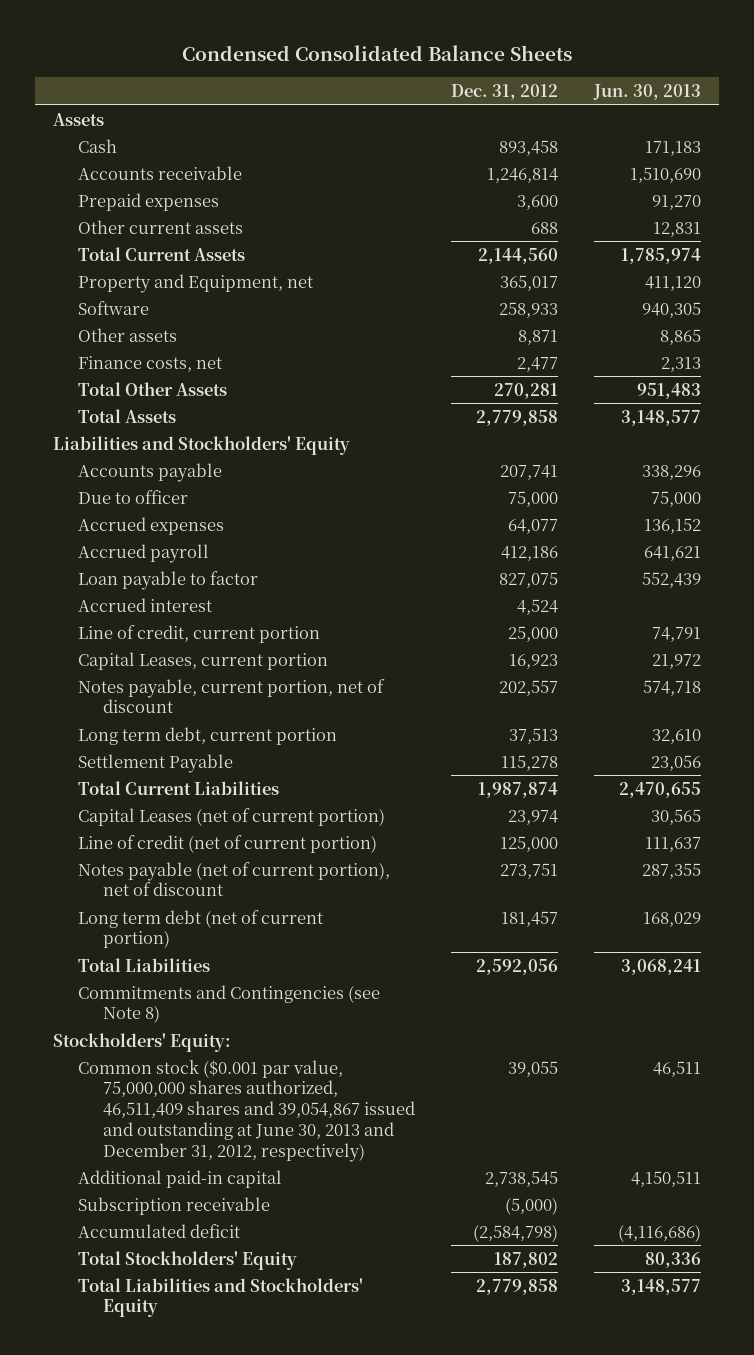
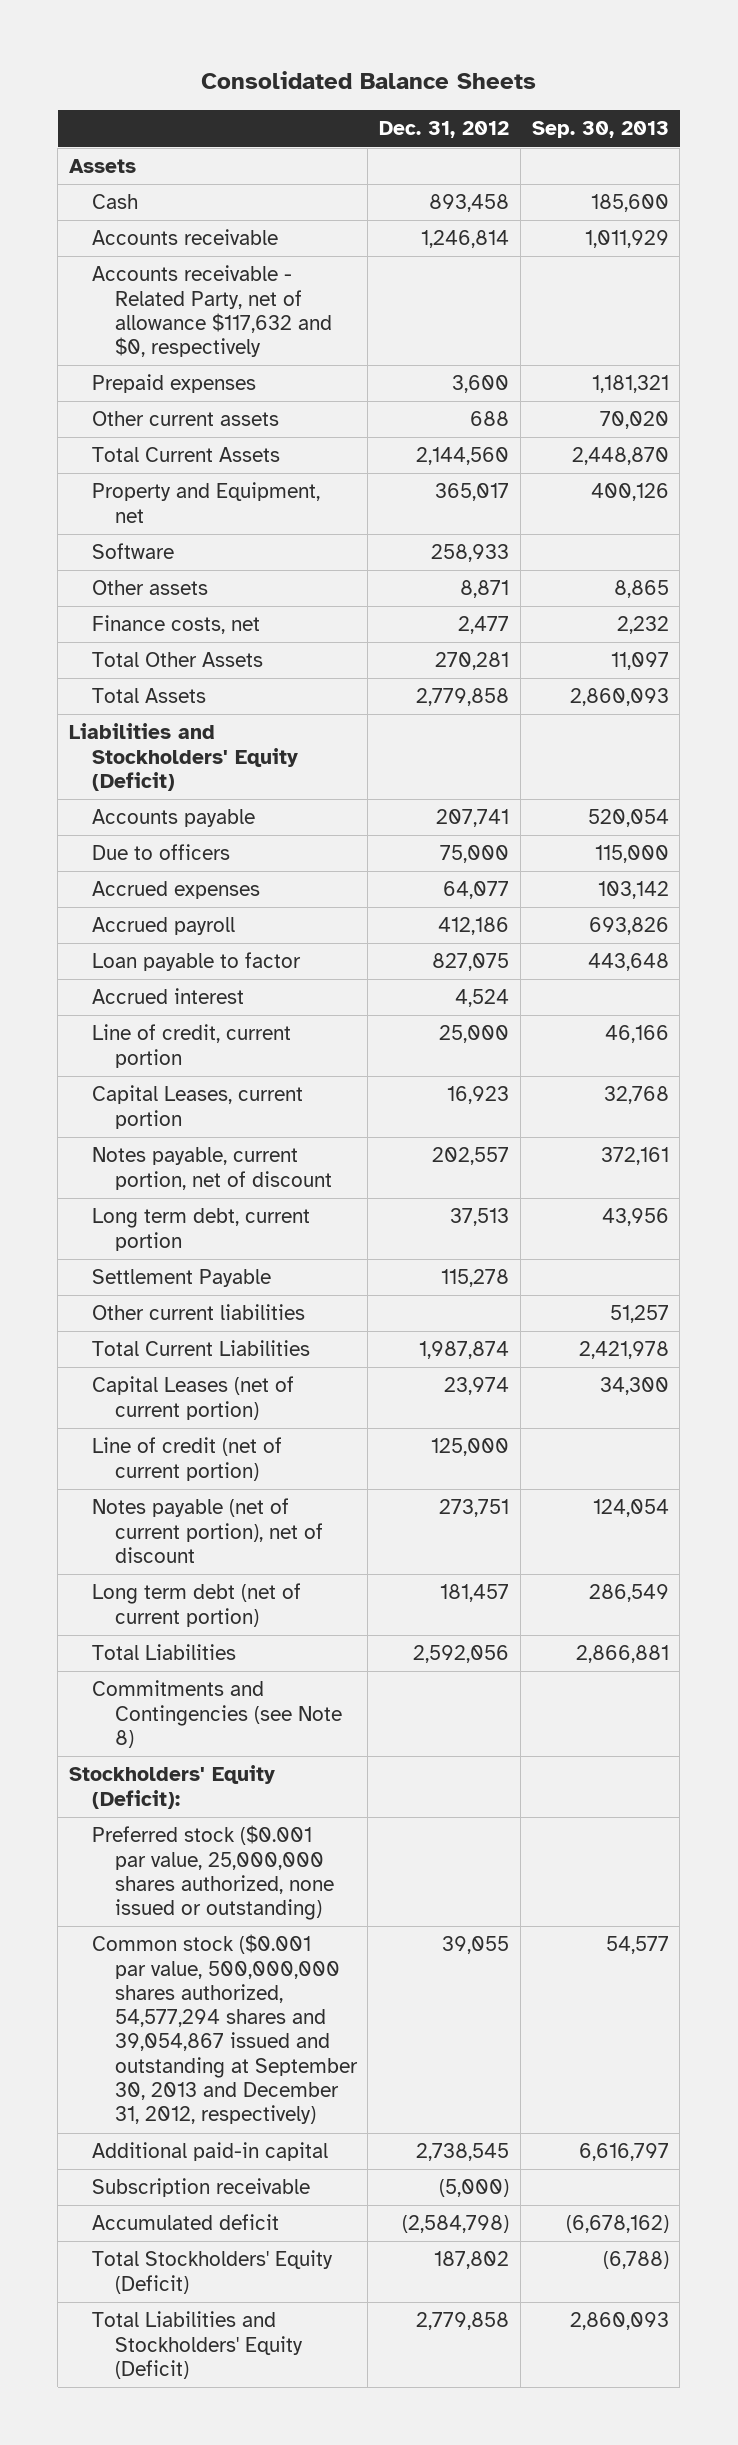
- Condensed Consolidated Balance Sheets
+ Consolidated Balance Sheets
- | Dec. 31, 2012 | Jun. 30, 2013
+ | Dec. 31, 2012 | Sep. 30, 2013
+ Accounts receivable - Related Party, net of allowance $117,632 and $0, respectively
- Liabilities and Stockholders' Equity
+ Liabilities and Stockholders' Equity (Deficit)
- Due to officer | 75,000 | 75,000
+ Due to officers | 75,000 | 115,000
+ Other current liabilities | | 51,257
- Stockholders' Equity:
- Common stock ($0.001 par value, 75,000,000 shares authorized, 46,511,409 shares and 39,054,867 issued and outstanding at June 30, 2013 and December 31, 2012, respectively) | 39,055 | 46,511
+ Stockholders' Equity (Deficit):
+ Preferred stock ($0.001 par value, 25,000,000 shares authorized, none issued or outstanding)
+ Common stock ($0.001 par value, 500,000,000 shares authorized, 54,577,294 shares and 39,054,867 issued and outstanding at September 30, 2013 and December 31, 2012, respectively) | 39,055 | 54,577
- Total Stockholders' Equity | 187,802 | 80,336
- Total Liabilities and Stockholders' Equity | 2,779,858 | 3,148,577
+ Total Stockholders' Equity (Deficit) | 187,802 | (6,788)
+ Total Liabilities and Stockholders' Equity (Deficit) | 2,779,858 | 2,860,093

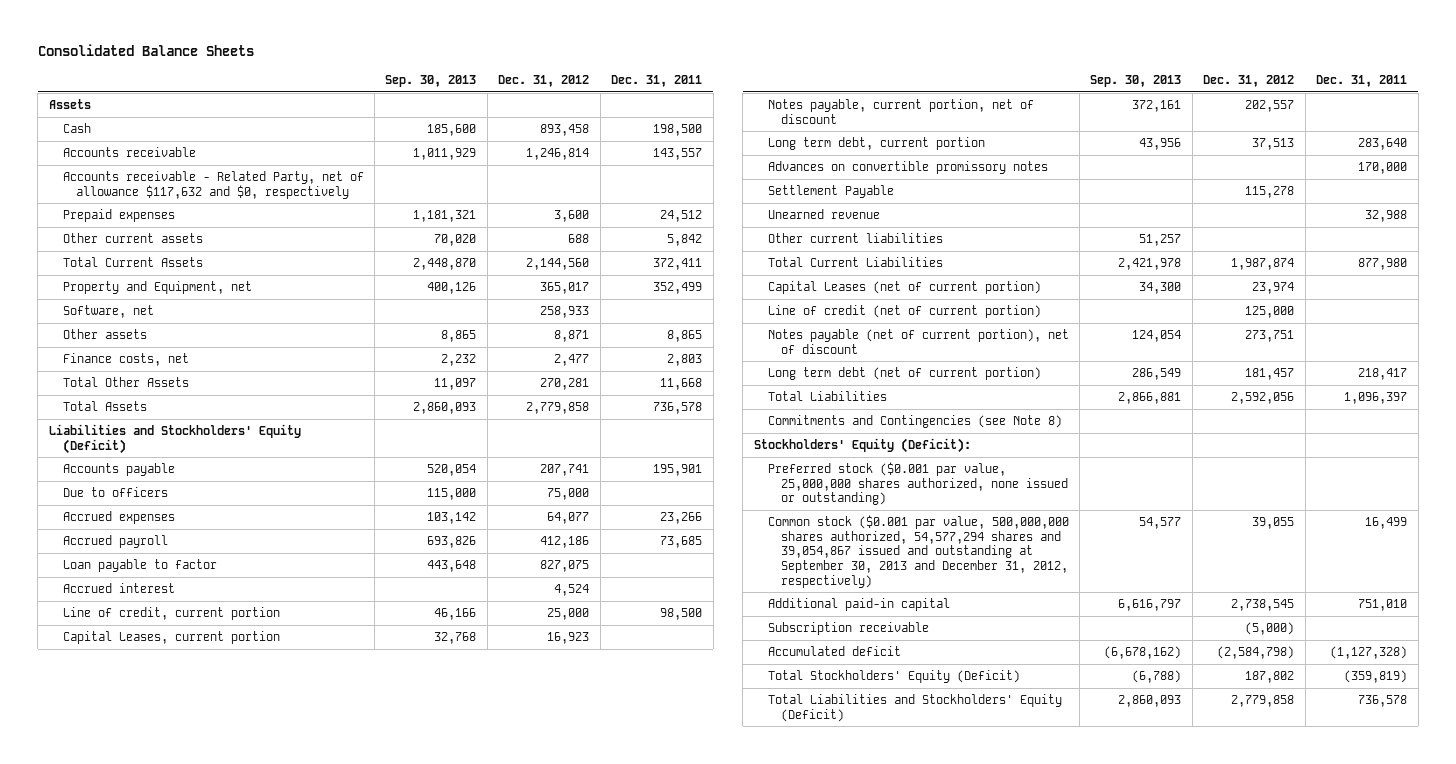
- | Dec. 31, 2012 | Sep. 30, 2013
+ | Sep. 30, 2013 | Dec. 31, 2012 | Dec. 31, 2011
- Software | 258,933 |
+ Software, net | | 258,933 |
+ Advances on convertible promissory notes | | | 170,000
+ Unearned revenue | | | 32,988

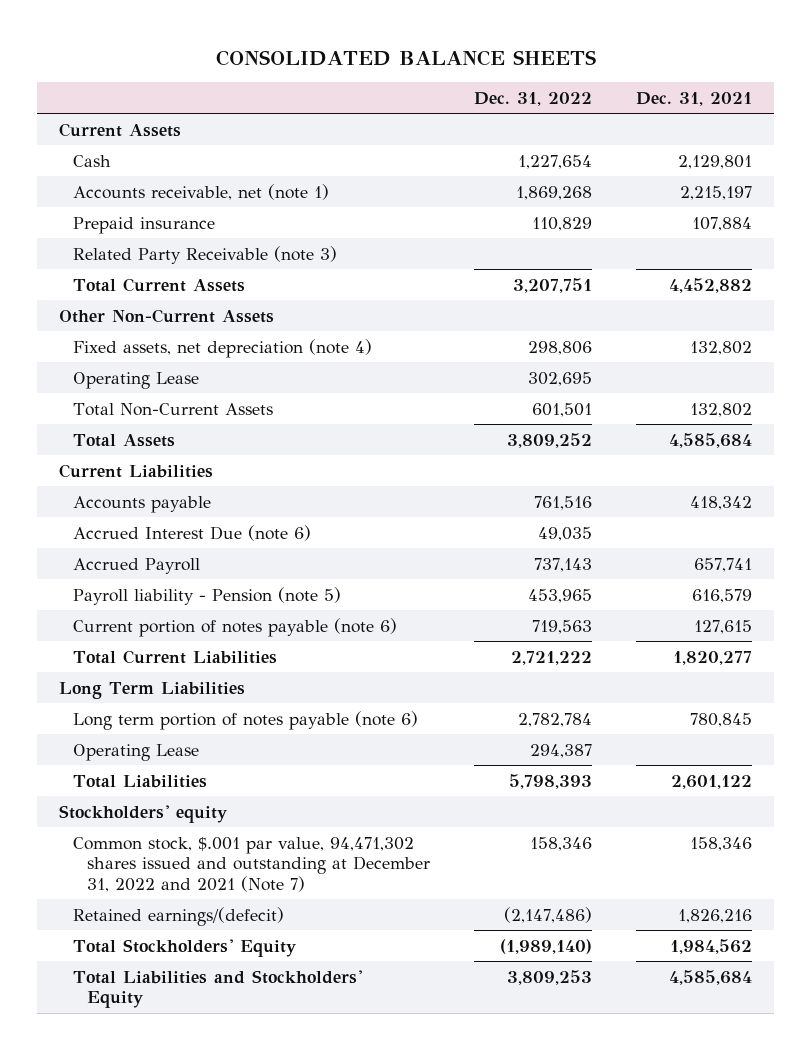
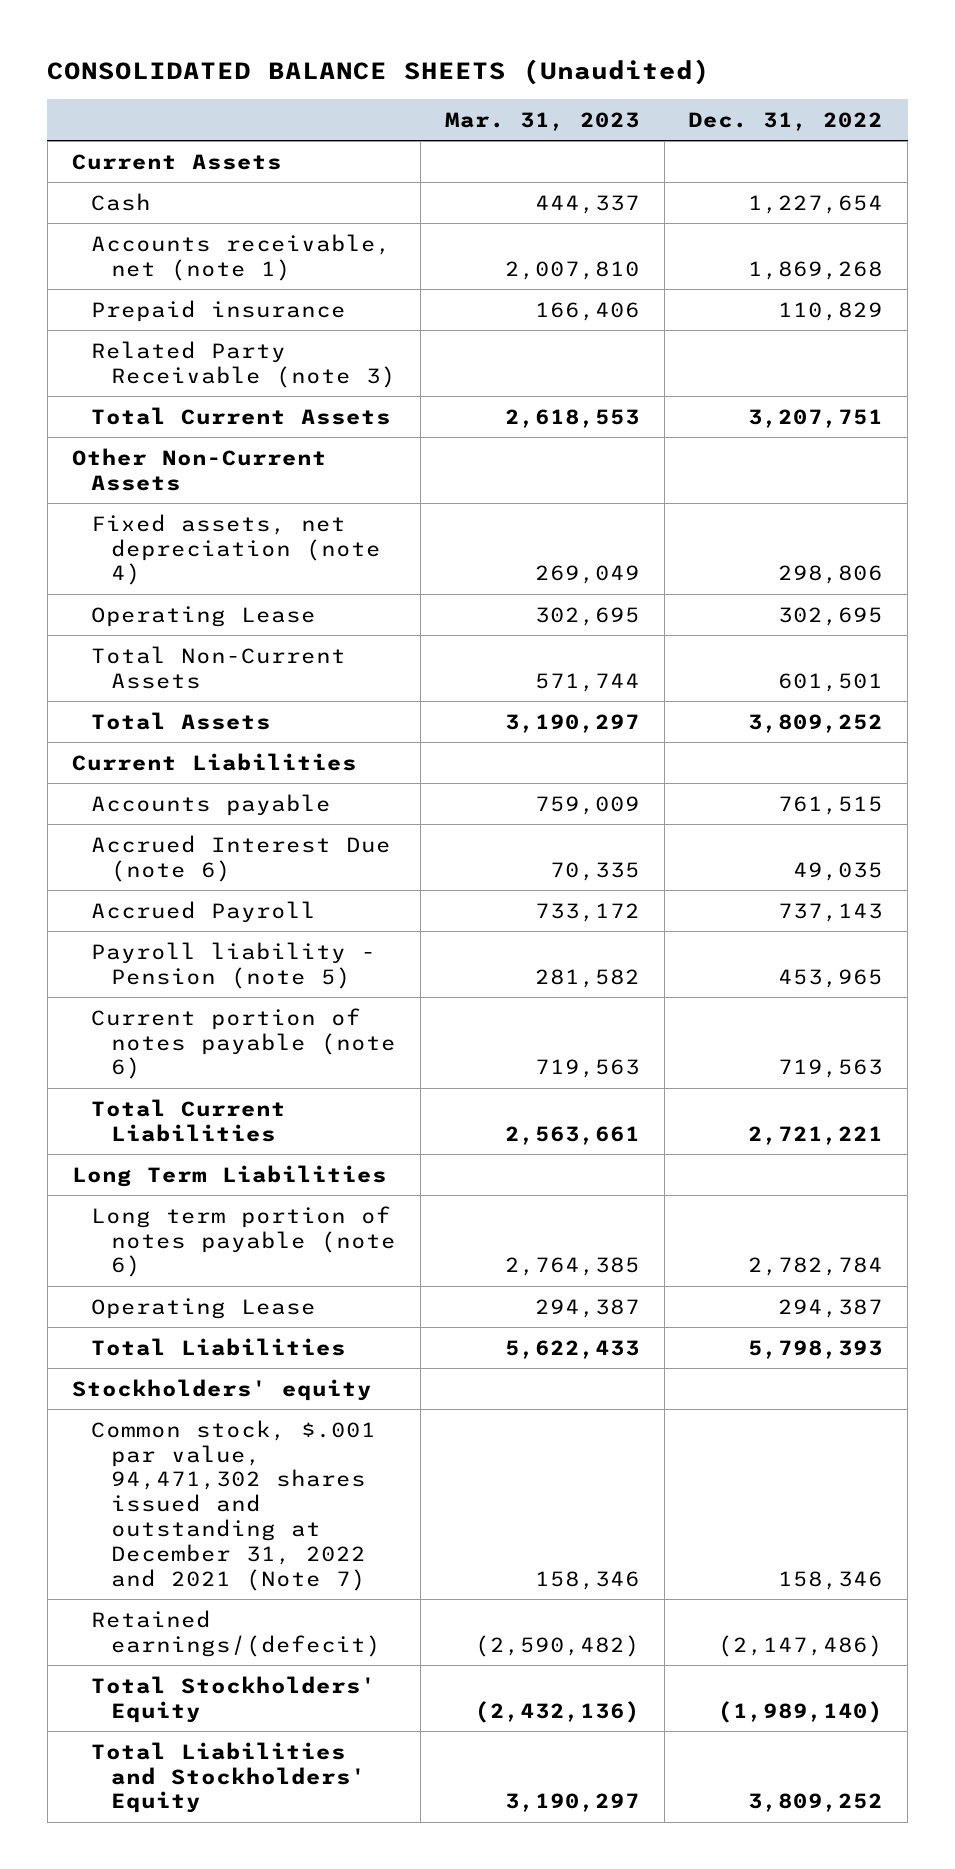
- CONSOLIDATED BALANCE SHEETS
+ CONSOLIDATED BALANCE SHEETS (Unaudited)
- | Dec. 31, 2022 | Dec. 31, 2021
+ | Mar. 31, 2023 | Dec. 31, 2022
- Accounts payable | 761,516 | 418,342
+ Accounts payable | 759,009 | 761,515
- Total Current Liabilities | 2,721,222 | 1,820,277
+ Total Current Liabilities | 2,563,661 | 2,721,221
- Total Liabilities and Stockholders' Equity | 3,809,253 | 4,585,684
+ Total Liabilities and Stockholders' Equity | 3,190,297 | 3,809,252

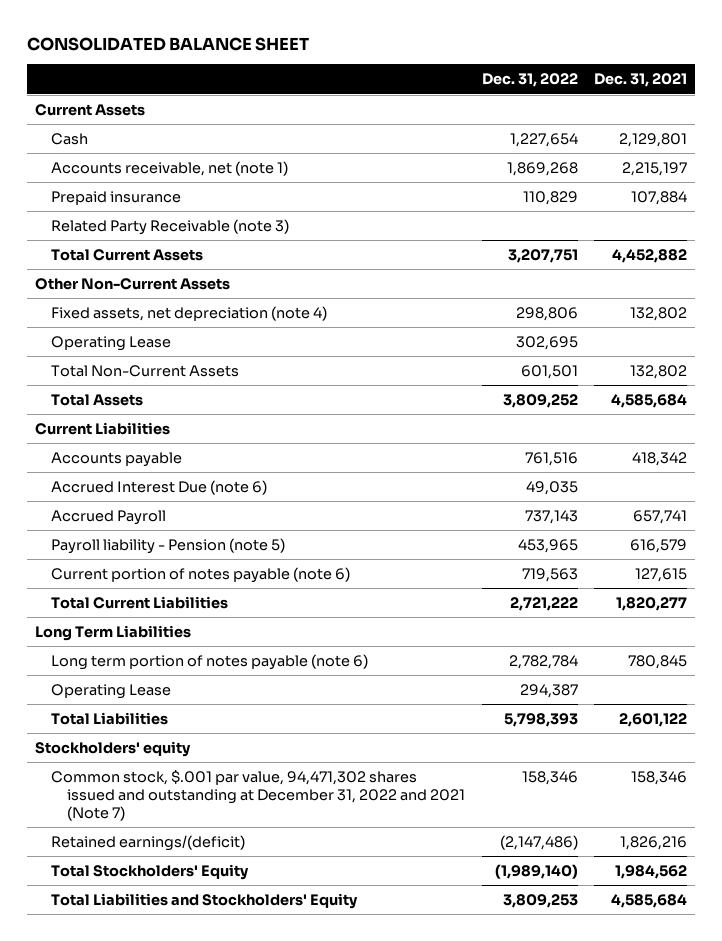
- CONSOLIDATED BALANCE SHEETS (Unaudited)
+ CONSOLIDATED BALANCE SHEET
- | Mar. 31, 2023 | Dec. 31, 2022
+ | Dec. 31, 2022 | Dec. 31, 2021
- Accounts payable | 759,009 | 761,515
+ Accounts payable | 761,516 | 418,342
- Total Current Liabilities | 2,563,661 | 2,721,221
+ Total Current Liabilities | 2,721,222 | 1,820,277
- Retained earnings/(defecit) | (2,590,482) | (2,147,486)
+ Retained earnings/(deficit) | (2,147,486) | 1,826,216
- Total Liabilities and Stockholders' Equity | 3,190,297 | 3,809,252
+ Total Liabilities and Stockholders' Equity | 3,809,253 | 4,585,684

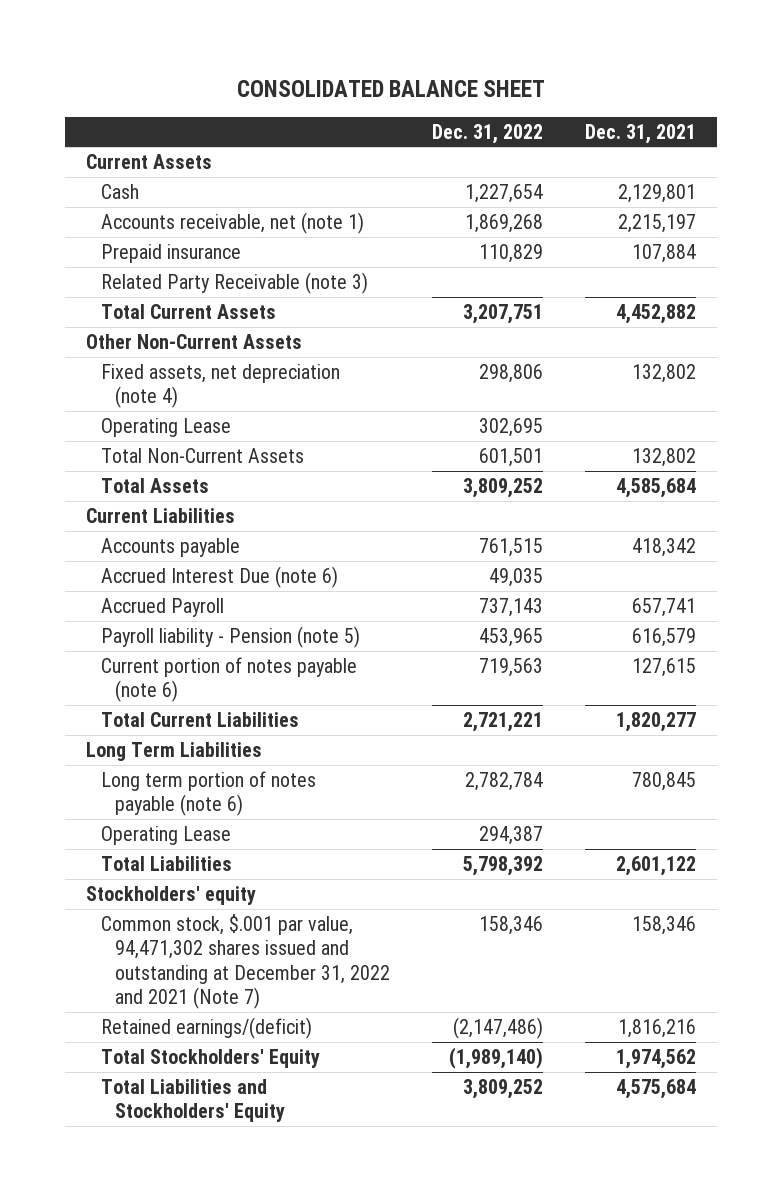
- Accounts payable | 761,516 | 418,342
+ Accounts payable | 761,515 | 418,342
- Total Current Liabilities | 2,721,222 | 1,820,277
+ Total Current Liabilities | 2,721,221 | 1,820,277
- Total Liabilities | 5,798,393 | 2,601,122
+ Total Liabilities | 5,798,392 | 2,601,122
- Retained earnings/(deficit) | (2,147,486) | 1,826,216
- Total Stockholders' Equity | (1,989,140) | 1,984,562
- Total Liabilities and Stockholders' Equity | 3,809,253 | 4,585,684
+ Retained earnings/(deficit) | (2,147,486) | 1,816,216
+ Total Stockholders' Equity | (1,989,140) | 1,974,562
+ Total Liabilities and Stockholders' Equity | 3,809,252 | 4,575,684

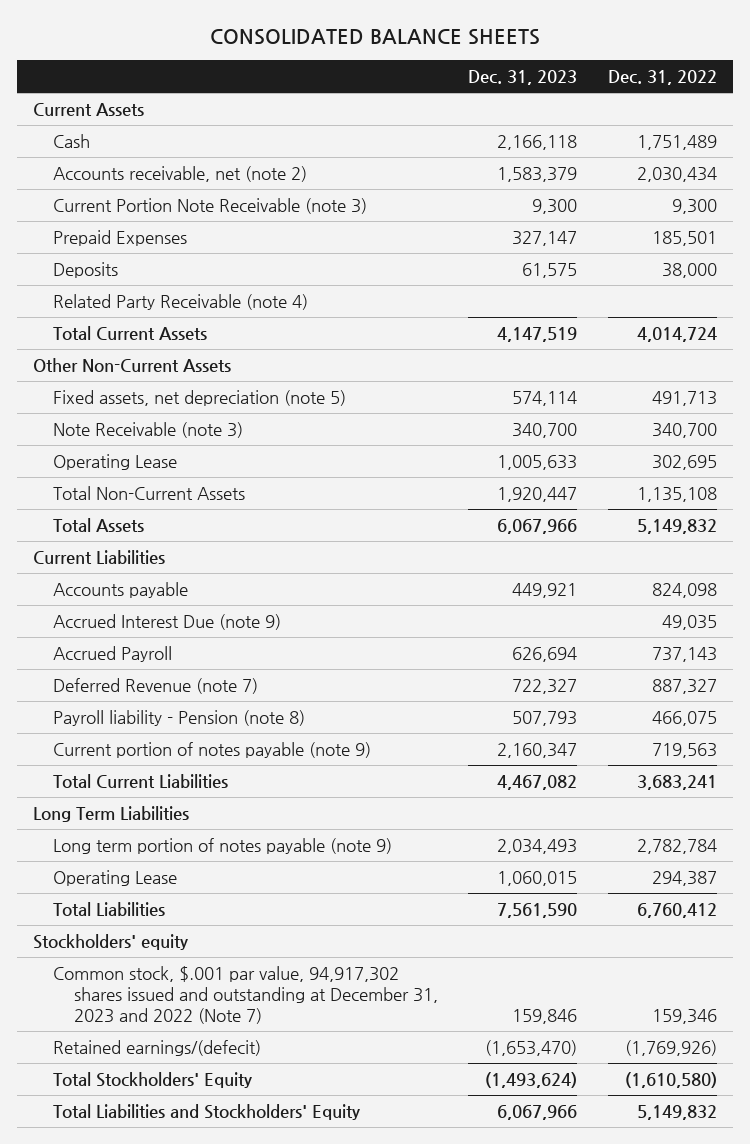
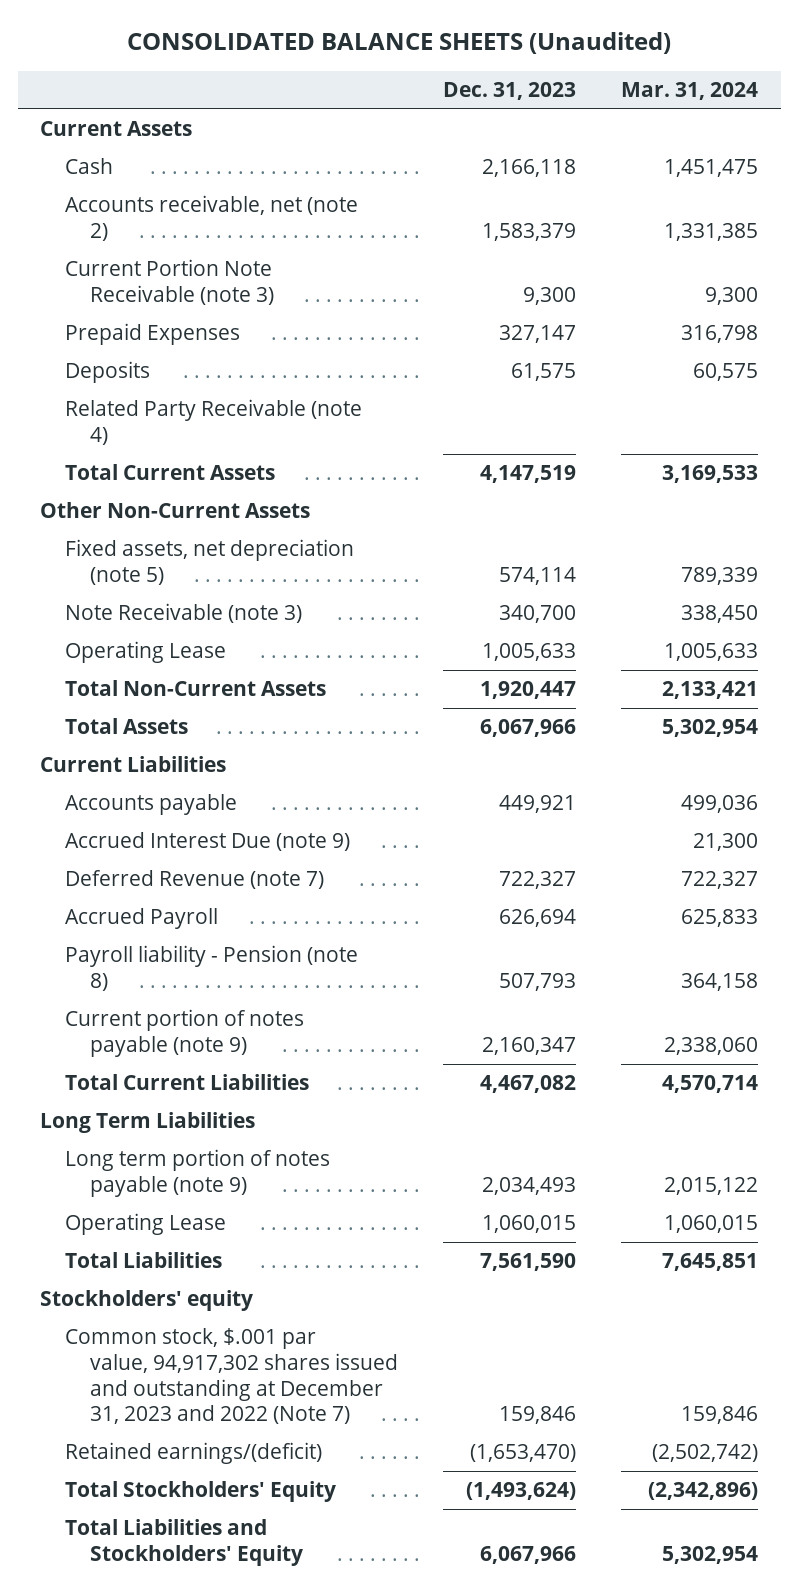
- CONSOLIDATED BALANCE SHEETS
+ CONSOLIDATED BALANCE SHEETS (Unaudited)
- | Dec. 31, 2023 | Dec. 31, 2022
+ | Dec. 31, 2023 | Mar. 31, 2024
moved down: Accrued Payroll | 626,694 | 625,833
- Retained earnings/(defecit) | (1,653,470) | (1,769,926)
+ Retained earnings/(deficit) | (1,653,470) | (2,502,742)

